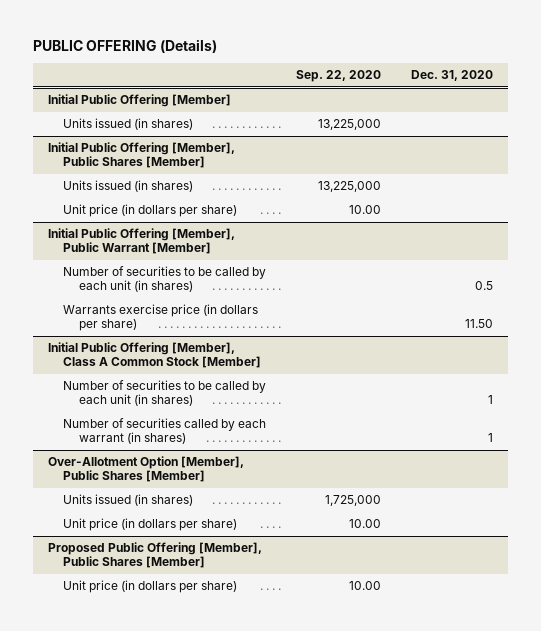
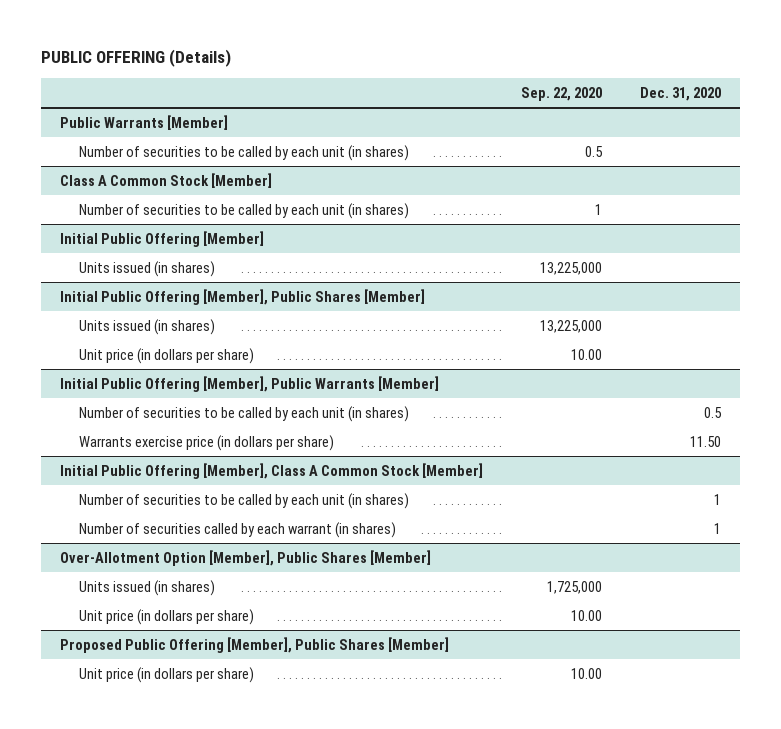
+ Public Warrants [Member]
+ Number of securities to be called by each unit (in shares) | 0.5 |
+ Class A Common Stock [Member]
+ Number of securities to be called by each unit (in shares) | 1 |
- Initial Public Offering [Member], Public Warrant [Member]
+ Initial Public Offering [Member], Public Warrants [Member]

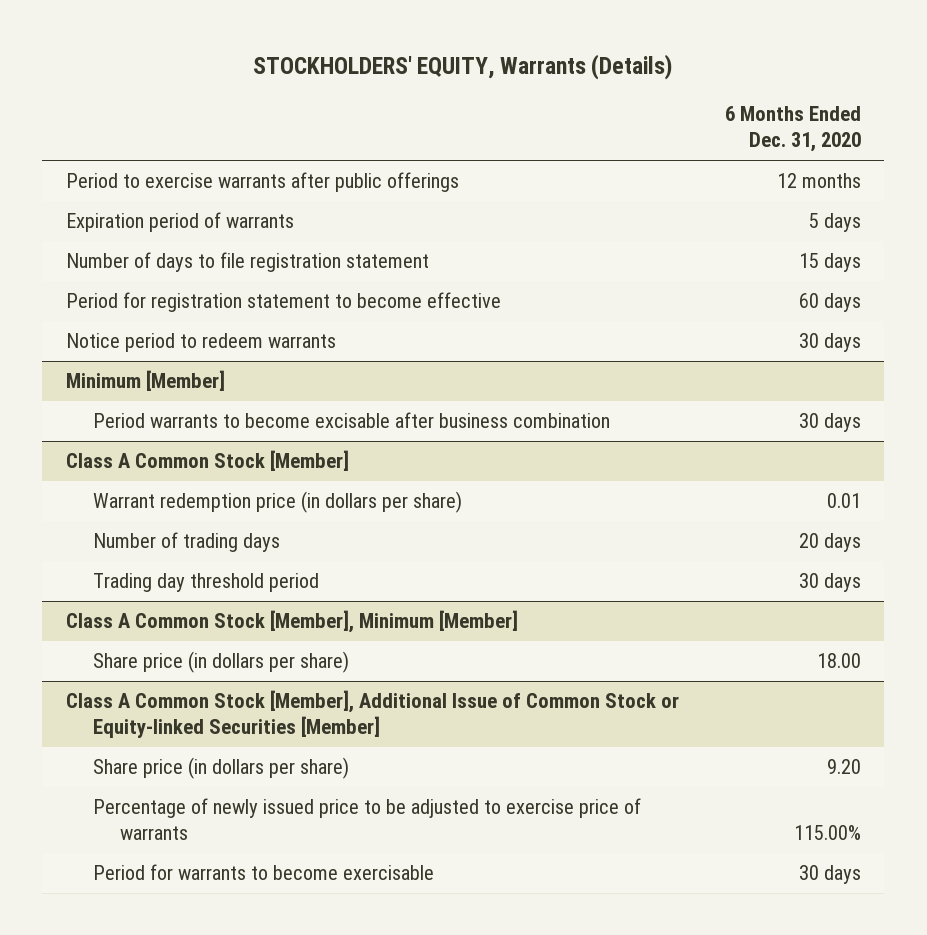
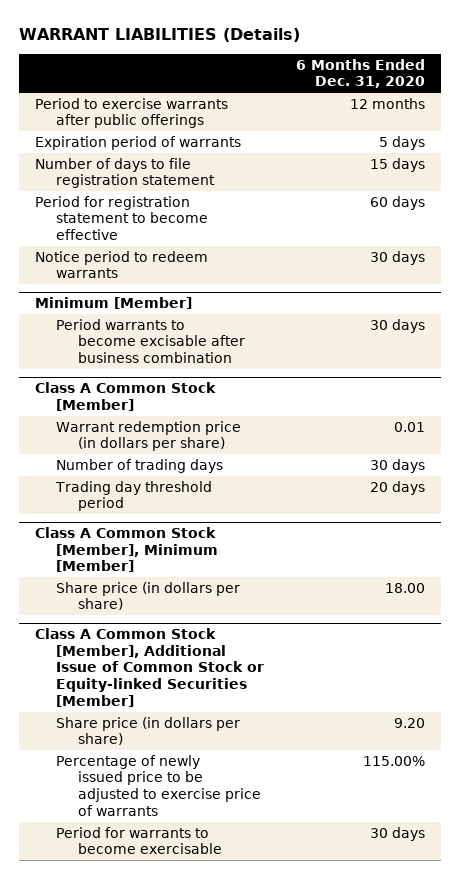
- STOCKHOLDERS' EQUITY, Warrants (Details)
+ WARRANT LIABILITIES (Details)
@ Class A Common Stock [Member]
- Number of trading days | 20 days
- Trading day threshold period | 30 days
+ Number of trading days | 30 days
+ Trading day threshold period | 20 days

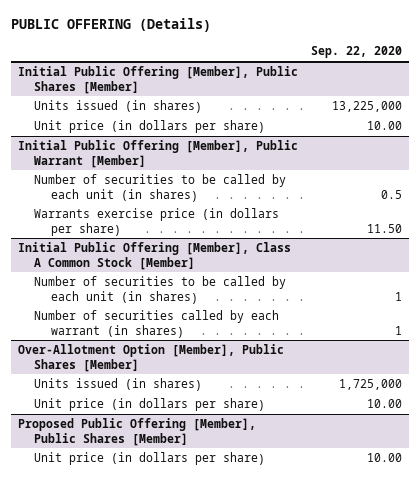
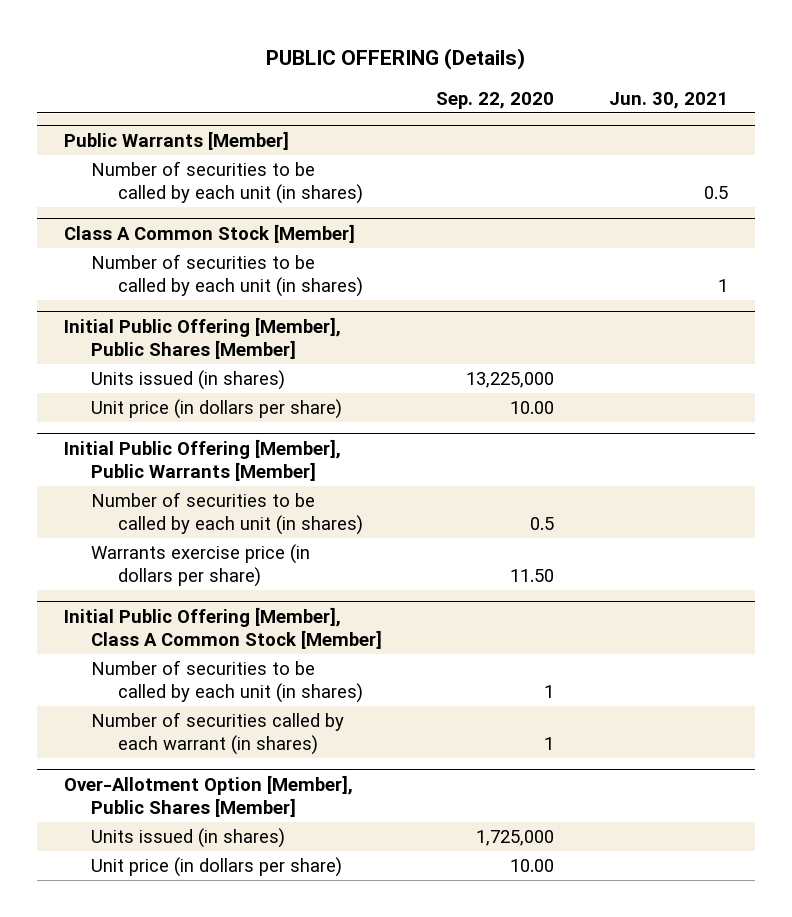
- | Sep. 22, 2020
+ | Sep. 22, 2020 | Jun. 30, 2021
+ Public Warrants [Member]
+ Number of securities to be called by each unit (in shares) | | 0.5
+ Class A Common Stock [Member]
+ Number of securities to be called by each unit (in shares) | | 1
- Initial Public Offering [Member], Public Warrant [Member]
+ Initial Public Offering [Member], Public Warrants [Member]
- Proposed Public Offering [Member], Public Shares [Member]
- Unit price (in dollars per share) | 10.00

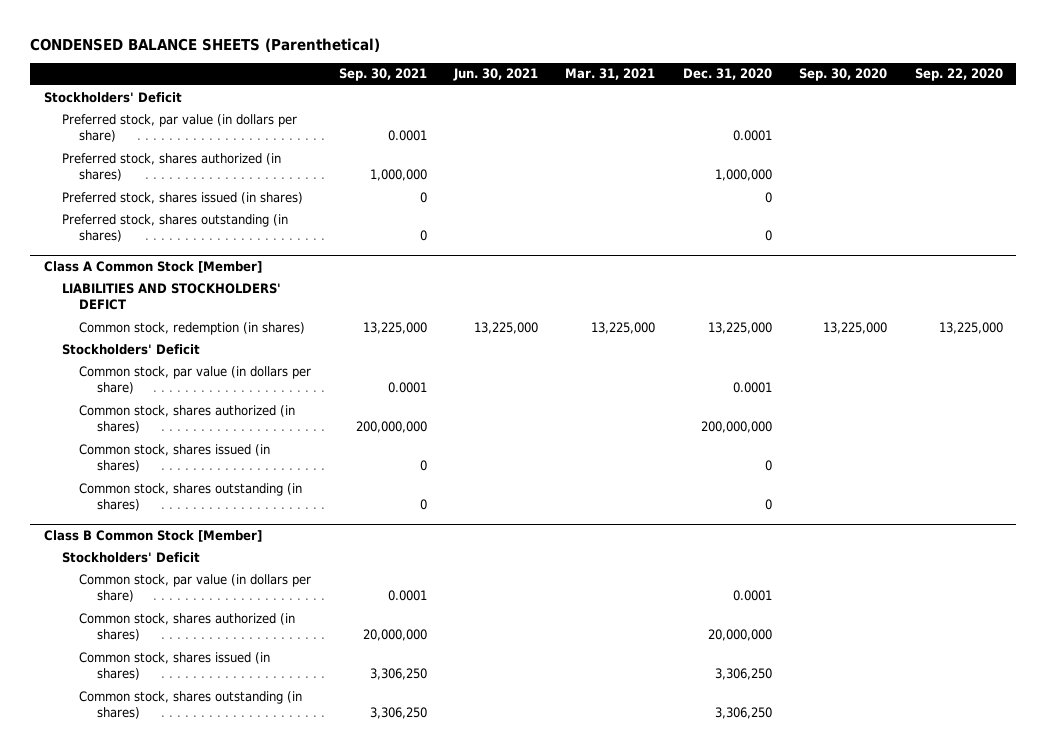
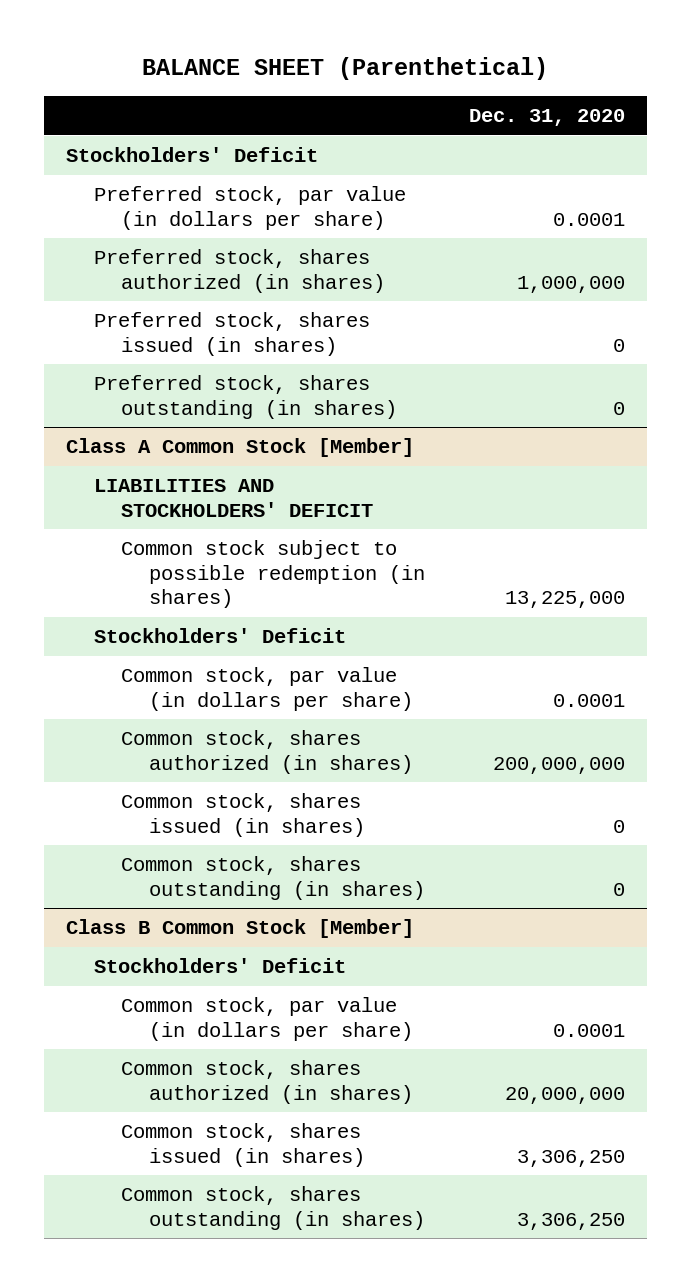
- CONDENSED BALANCE SHEETS (Parenthetical)
+ BALANCE SHEET (Parenthetical)
- | Sep. 30, 2021 | Jun. 30, 2021 | Mar. 31, 2021 | Dec. 31, 2020 | Sep. 30, 2020 | Sep. 22, 2020
+ | Dec. 31, 2020
@ Class A Common Stock [Member]
- LIABILITIES AND STOCKHOLDERS' DEFICT
- Common stock, redemption (in shares) | 13,225,000 | 13,225,000 | 13,225,000 | 13,225,000 | 13,225,000 | 13,225,000
+ LIABILITIES AND STOCKHOLDERS' DEFICIT
+ Common stock subject to possible redemption (in shares) | 13,225,000

